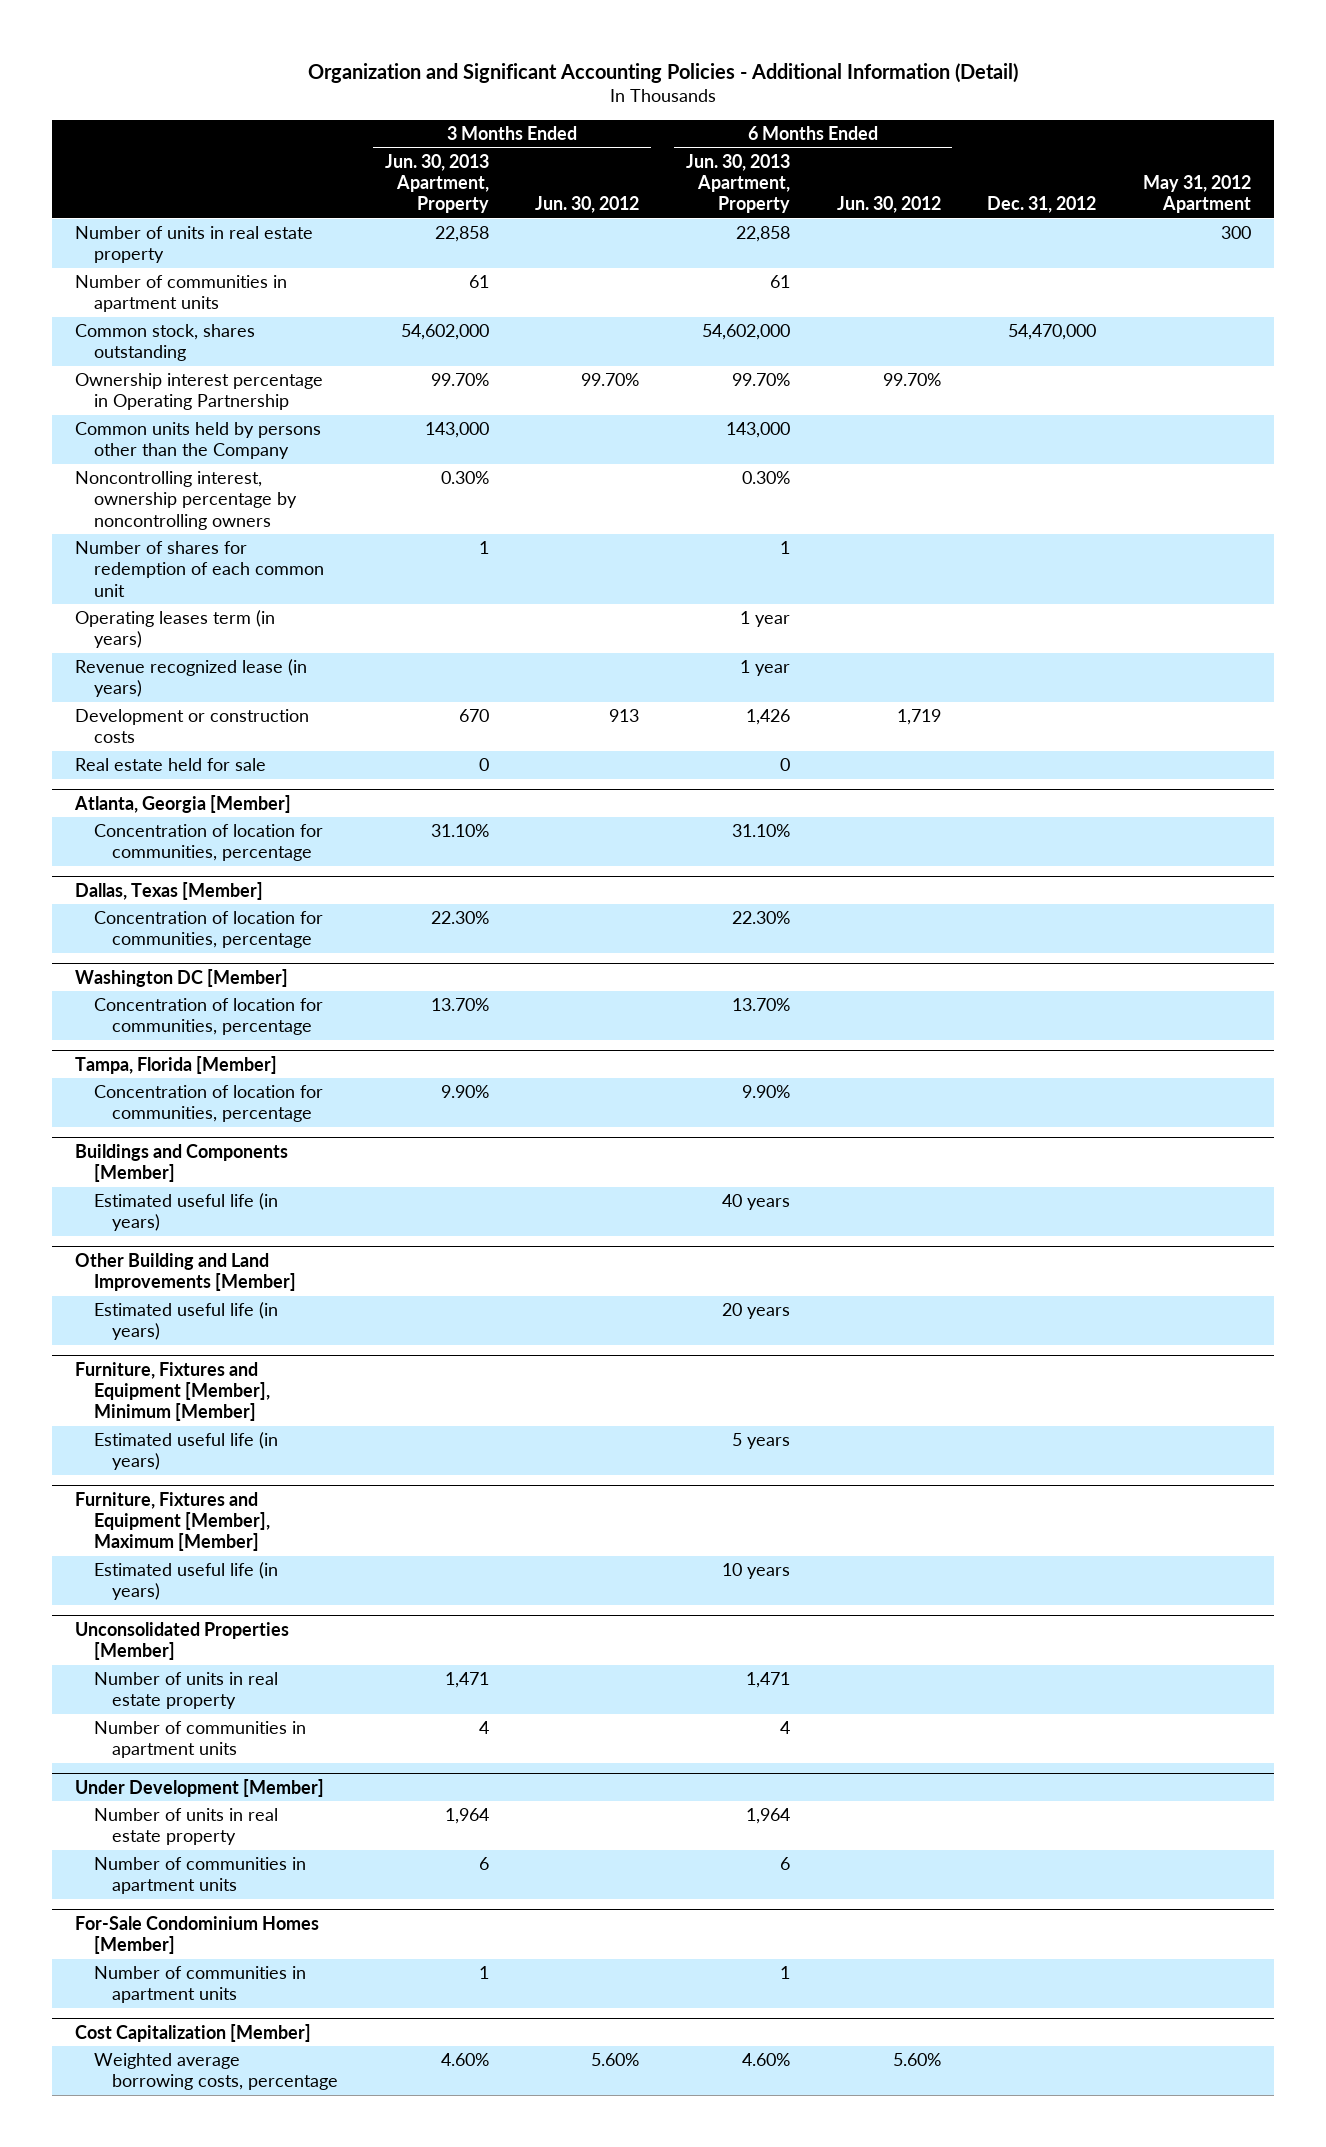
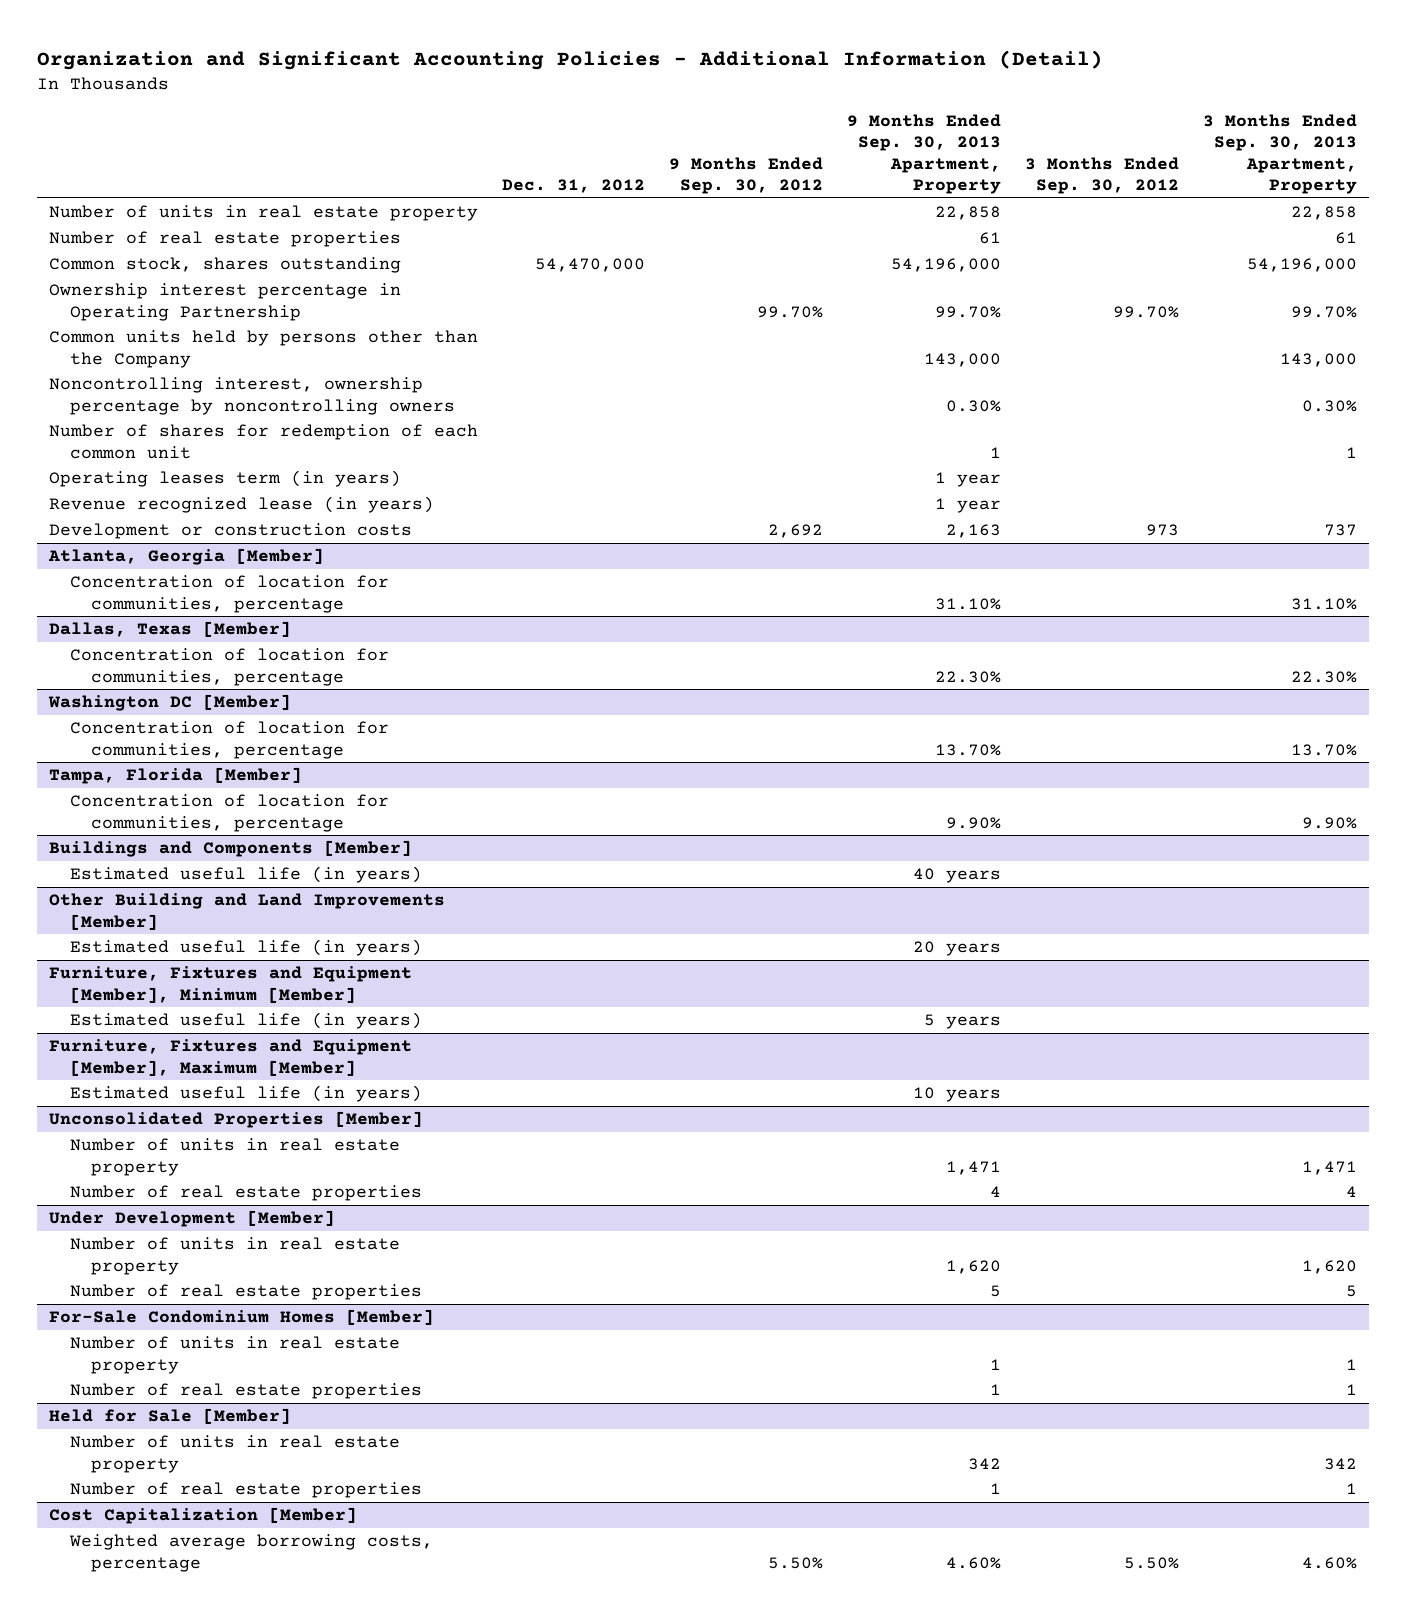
- | 3 Months Ended Jun. 30, 2013 Apartment, Property | 3 Months Ended Jun. 30, 2012 | 6 Months Ended Jun. 30, 2013 Apartment, Property | 6 Months Ended Jun. 30, 2012 | Dec. 31, 2012 | May 31, 2012 Apartment
+ | Dec. 31, 2012 | 9 Months Ended Sep. 30, 2012 | 9 Months Ended Sep. 30, 2013 Apartment, Property | 3 Months Ended Sep. 30, 2012 | 3 Months Ended Sep. 30, 2013 Apartment, Property
- Number of communities in apartment units | 61 | | 61 | | |
+ Number of real estate properties | | | 61 | | 61
- Real estate held for sale | 0 | | 0 | | |
@ Unconsolidated Properties [Member]
- Number of communities in apartment units | 4 | | 4 | | |
+ Number of real estate properties | | | 4 | | 4
@ Under Development [Member]
- Number of communities in apartment units | 6 | | 6 | | |
+ Number of real estate properties | | | 5 | | 5
@ For-Sale Condominium Homes [Member]
- Number of communities in apartment units | 1 | | 1 | | |
+ Number of units in real estate property | | | 1 | | 1
+ Number of real estate properties | | | 1 | | 1
+ Held for Sale [Member]
+ Number of units in real estate property | | | 342 | | 342
+ Number of real estate properties | | | 1 | | 1

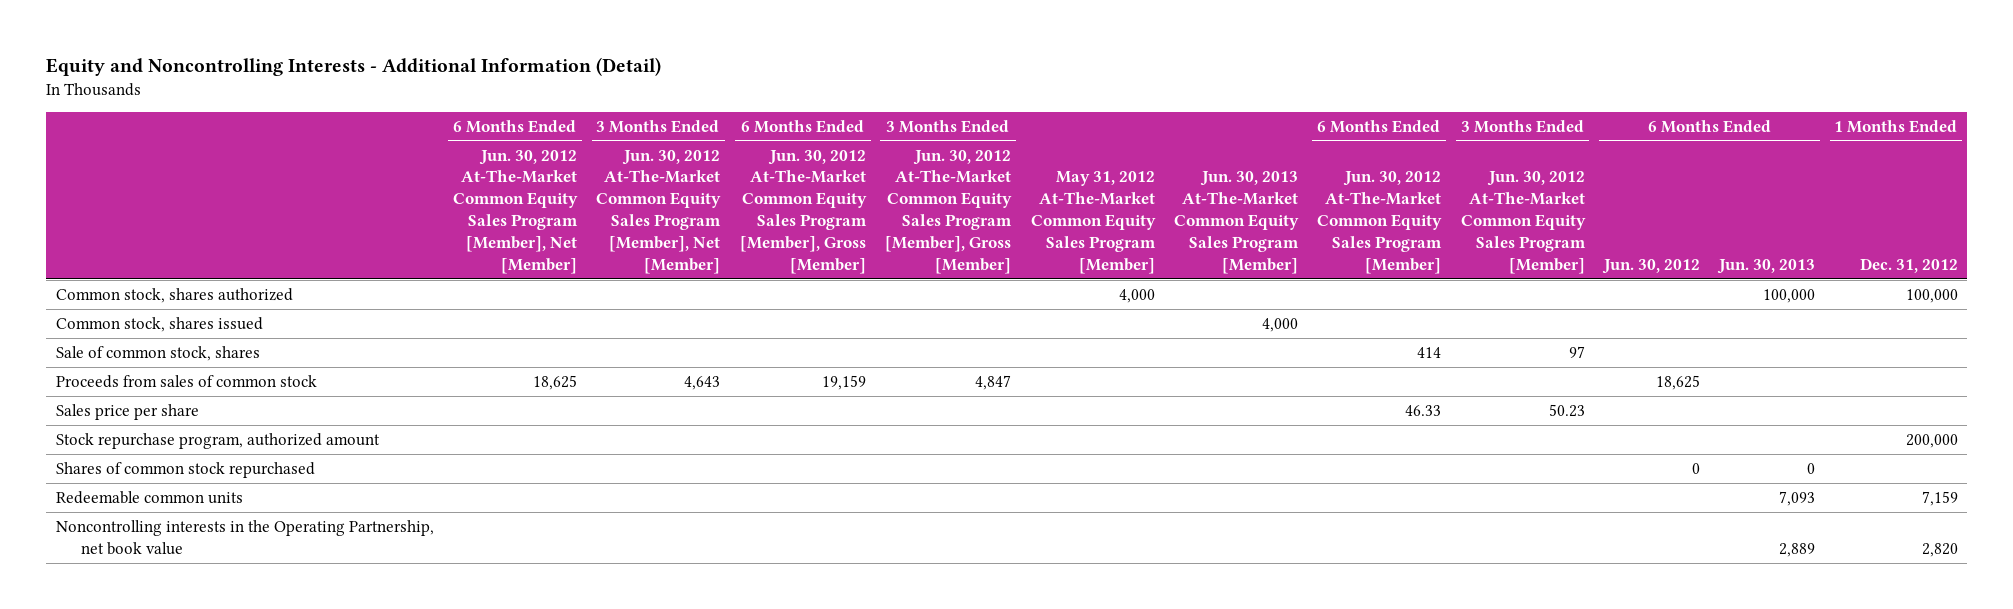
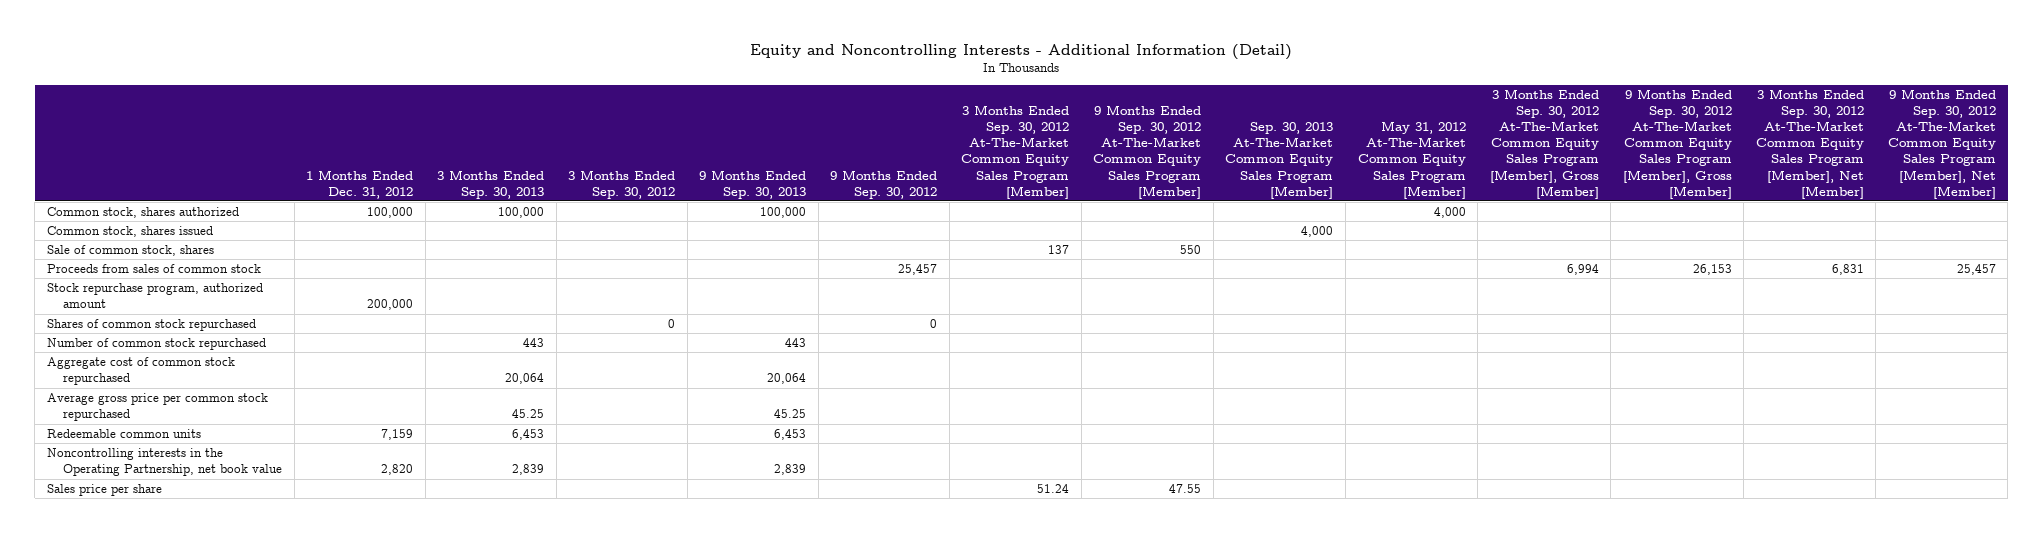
- | 6 Months Ended Jun. 30, 2012 At-The-Market Common Equity Sales Program [Member], Net [Member] | 3 Months Ended Jun. 30, 2012 At-The-Market Common Equity Sales Program [Member], Net [Member] | 6 Months Ended Jun. 30, 2012 At-The-Market Common Equity Sales Program [Member], Gross [Member] | 3 Months Ended Jun. 30, 2012 At-The-Market Common Equity Sales Program [Member], Gross [Member] | May 31, 2012 At-The-Market Common Equity Sales Program [Member] | Jun. 30, 2013 At-The-Market Common Equity Sales Program [Member] | 6 Months Ended Jun. 30, 2012 At-The-Market Common Equity Sales Program [Member] | 3 Months Ended Jun. 30, 2012 At-The-Market Common Equity Sales Program [Member] | 6 Months Ended Jun. 30, 2012 | 6 Months Ended Jun. 30, 2013 | 1 Months Ended Dec. 31, 2012
+ | 1 Months Ended Dec. 31, 2012 | 3 Months Ended Sep. 30, 2013 | 3 Months Ended Sep. 30, 2012 | 9 Months Ended Sep. 30, 2013 | 9 Months Ended Sep. 30, 2012 | 3 Months Ended Sep. 30, 2012 At-The-Market Common Equity Sales Program [Member] | 9 Months Ended Sep. 30, 2012 At-The-Market Common Equity Sales Program [Member] | Sep. 30, 2013 At-The-Market Common Equity Sales Program [Member] | May 31, 2012 At-The-Market Common Equity Sales Program [Member] | 3 Months Ended Sep. 30, 2012 At-The-Market Common Equity Sales Program [Member], Gross [Member] | 9 Months Ended Sep. 30, 2012 At-The-Market Common Equity Sales Program [Member], Gross [Member] | 3 Months Ended Sep. 30, 2012 At-The-Market Common Equity Sales Program [Member], Net [Member] | 9 Months Ended Sep. 30, 2012 At-The-Market Common Equity Sales Program [Member], Net [Member]
+ Number of common stock repurchased | | 443 | | 443 | | | | | | | | |
+ Aggregate cost of common stock repurchased | | 20,064 | | 20,064 | | | | | | | | |
+ Average gross price per common stock repurchased | | 45.25 | | 45.25 | | | | | | | | |
moved down: Sales price per share | | | | | | 51.24 | 47.55 | | | | | |

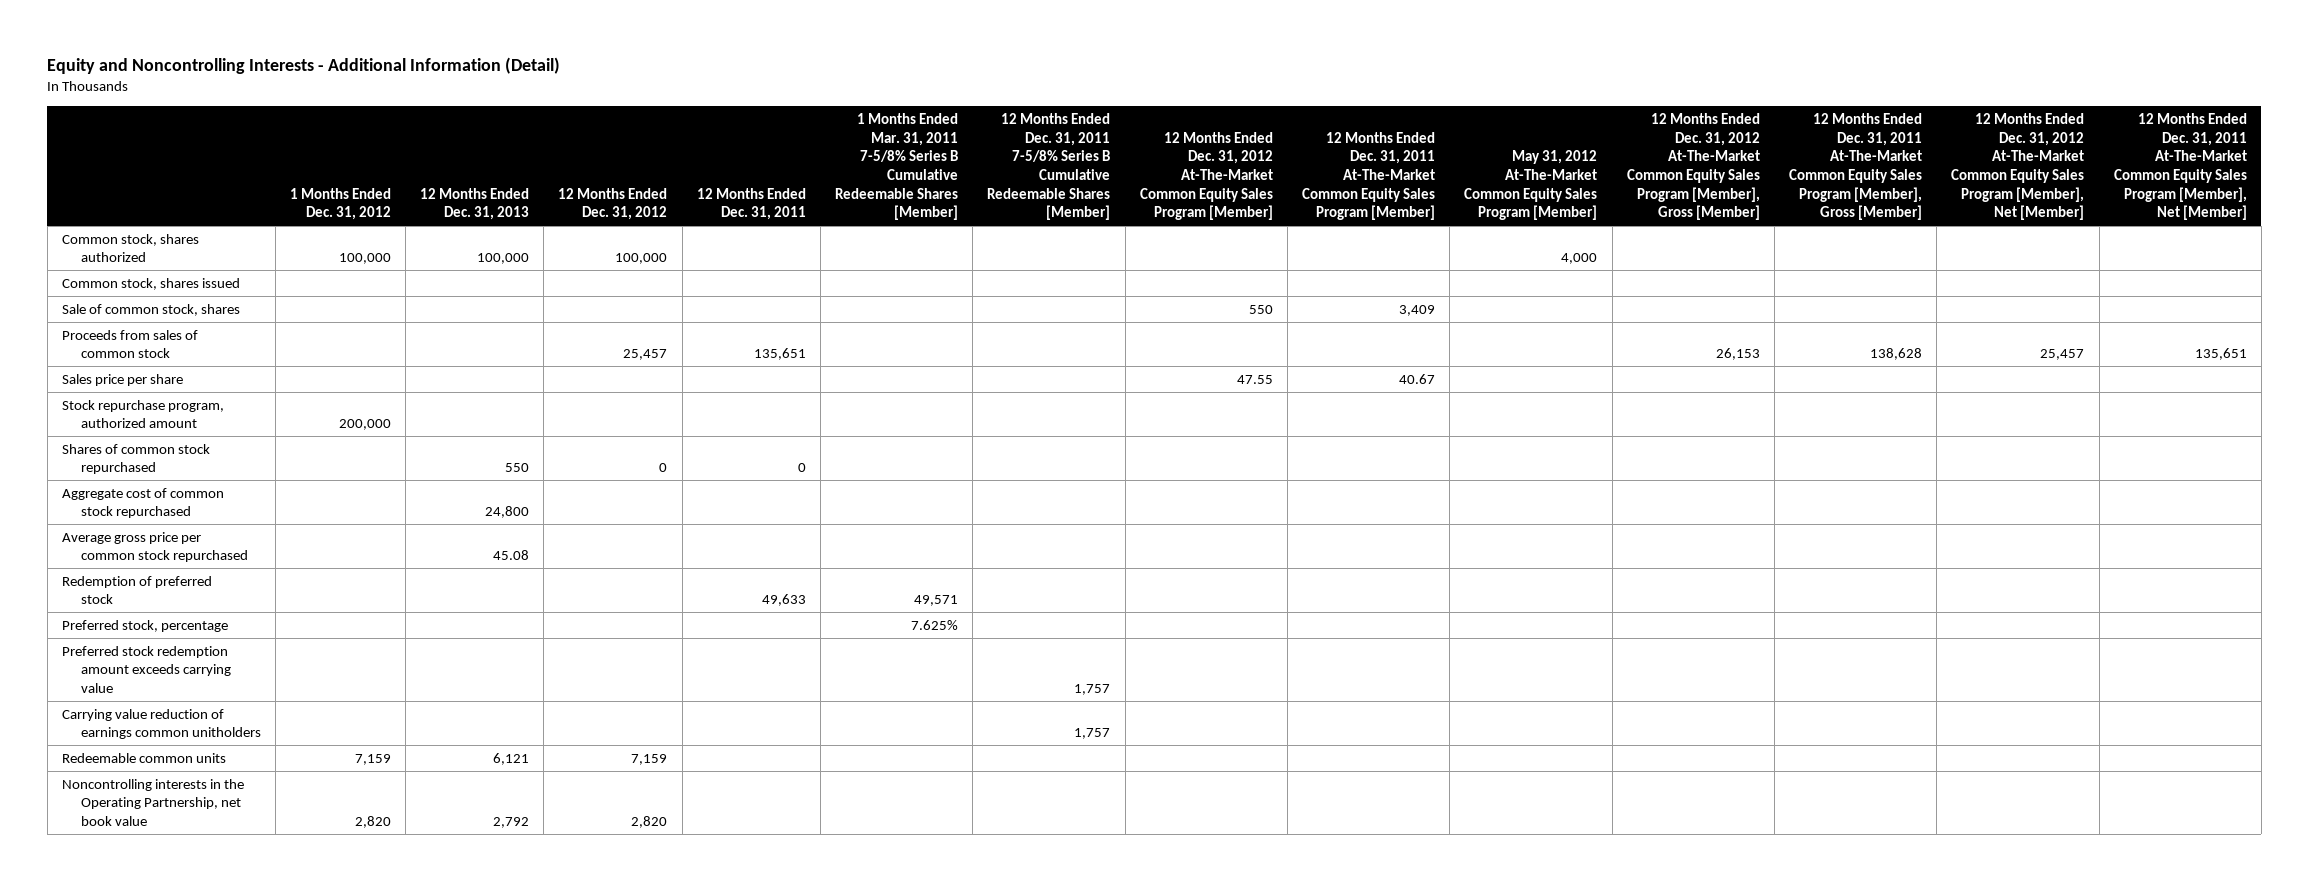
- | 1 Months Ended Dec. 31, 2012 | 3 Months Ended Sep. 30, 2013 | 3 Months Ended Sep. 30, 2012 | 9 Months Ended Sep. 30, 2013 | 9 Months Ended Sep. 30, 2012 | 3 Months Ended Sep. 30, 2012 At-The-Market Common Equity Sales Program [Member] | 9 Months Ended Sep. 30, 2012 At-The-Market Common Equity Sales Program [Member] | Sep. 30, 2013 At-The-Market Common Equity Sales Program [Member] | May 31, 2012 At-The-Market Common Equity Sales Program [Member] | 3 Months Ended Sep. 30, 2012 At-The-Market Common Equity Sales Program [Member], Gross [Member] | 9 Months Ended Sep. 30, 2012 At-The-Market Common Equity Sales Program [Member], Gross [Member] | 3 Months Ended Sep. 30, 2012 At-The-Market Common Equity Sales Program [Member], Net [Member] | 9 Months Ended Sep. 30, 2012 At-The-Market Common Equity Sales Program [Member], Net [Member]
+ | 1 Months Ended Dec. 31, 2012 | 12 Months Ended Dec. 31, 2013 | 12 Months Ended Dec. 31, 2012 | 12 Months Ended Dec. 31, 2011 | 1 Months Ended Mar. 31, 2011 7-5/8% Series B Cumulative Redeemable Shares [Member] | 12 Months Ended Dec. 31, 2011 7-5/8% Series B Cumulative Redeemable Shares [Member] | 12 Months Ended Dec. 31, 2012 At-The-Market Common Equity Sales Program [Member] | 12 Months Ended Dec. 31, 2011 At-The-Market Common Equity Sales Program [Member] | May 31, 2012 At-The-Market Common Equity Sales Program [Member] | 12 Months Ended Dec. 31, 2012 At-The-Market Common Equity Sales Program [Member], Gross [Member] | 12 Months Ended Dec. 31, 2011 At-The-Market Common Equity Sales Program [Member], Gross [Member] | 12 Months Ended Dec. 31, 2012 At-The-Market Common Equity Sales Program [Member], Net [Member] | 12 Months Ended Dec. 31, 2011 At-The-Market Common Equity Sales Program [Member], Net [Member]
moved up: Sales price per share | | | | | | | 47.55 | 40.67 | | | | |
- Number of common stock repurchased | | 443 | | 443 | | | | | | | | |
+ Redemption of preferred stock | | | | 49,633 | 49,571 | | | | | | | |
+ Preferred stock, percentage | | | | | 7.625% | | | | | | | |
+ Preferred stock redemption amount exceeds carrying value | | | | | | 1,757 | | | | | | |
+ Carrying value reduction of earnings common unitholders | | | | | | 1,757 | | | | | | |

